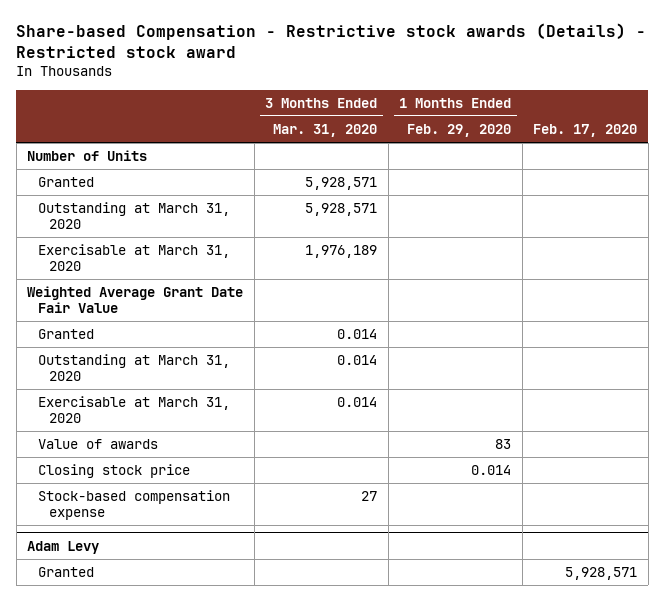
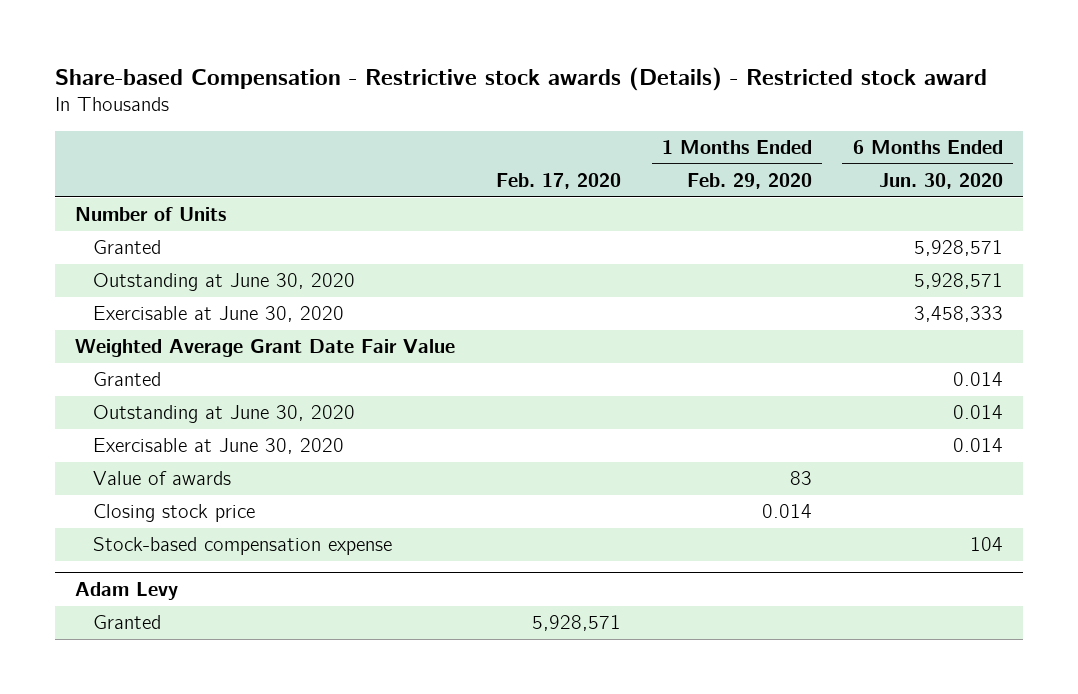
- | 3 Months Ended Mar. 31, 2020 | 1 Months Ended Feb. 29, 2020 | Feb. 17, 2020
+ | Feb. 17, 2020 | 1 Months Ended Feb. 29, 2020 | 6 Months Ended Jun. 30, 2020
- Outstanding at March 31, 2020 | 5,928,571 | |
- Exercisable at March 31, 2020 | 1,976,189 | |
+ Outstanding at June 30, 2020 | | | 5,928,571
+ Exercisable at June 30, 2020 | | | 3,458,333
- Outstanding at March 31, 2020 | 0.014 | |
- Exercisable at March 31, 2020 | 0.014 | |
+ Outstanding at June 30, 2020 | | | 0.014
+ Exercisable at June 30, 2020 | | | 0.014

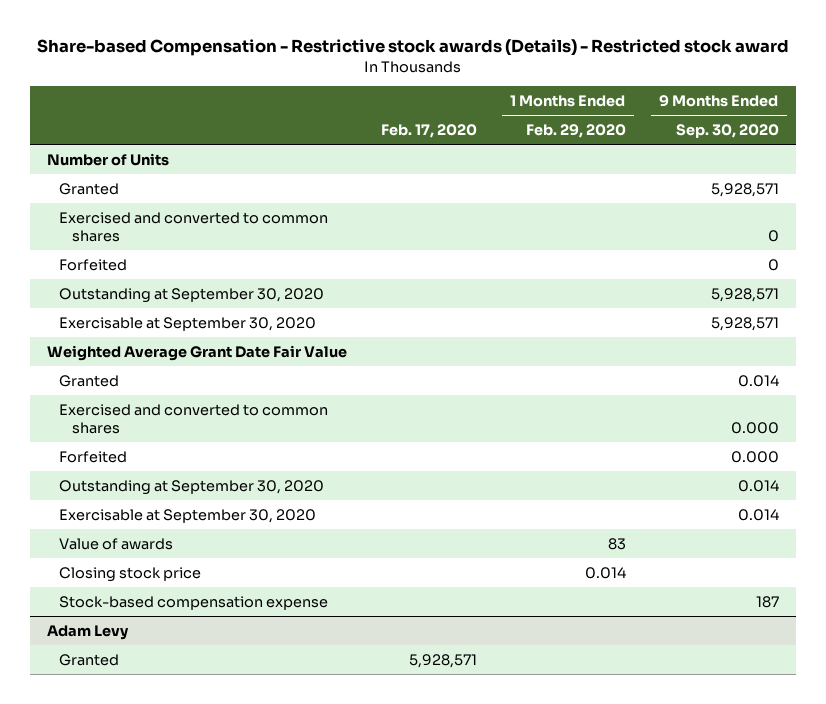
- | Feb. 17, 2020 | 1 Months Ended Feb. 29, 2020 | 6 Months Ended Jun. 30, 2020
+ | Feb. 17, 2020 | 1 Months Ended Feb. 29, 2020 | 9 Months Ended Sep. 30, 2020
- Outstanding at June 30, 2020 | | | 5,928,571
- Exercisable at June 30, 2020 | | | 3,458,333
+ Exercised and converted to common shares | | | 0
+ Forfeited | | | 0
+ Outstanding at September 30, 2020 | | | 5,928,571
+ Exercisable at September 30, 2020 | | | 5,928,571
- Outstanding at June 30, 2020 | | | 0.014
- Exercisable at June 30, 2020 | | | 0.014
+ Exercised and converted to common shares | | | 0.000
+ Forfeited | | | 0.000
+ Outstanding at September 30, 2020 | | | 0.014
+ Exercisable at September 30, 2020 | | | 0.014

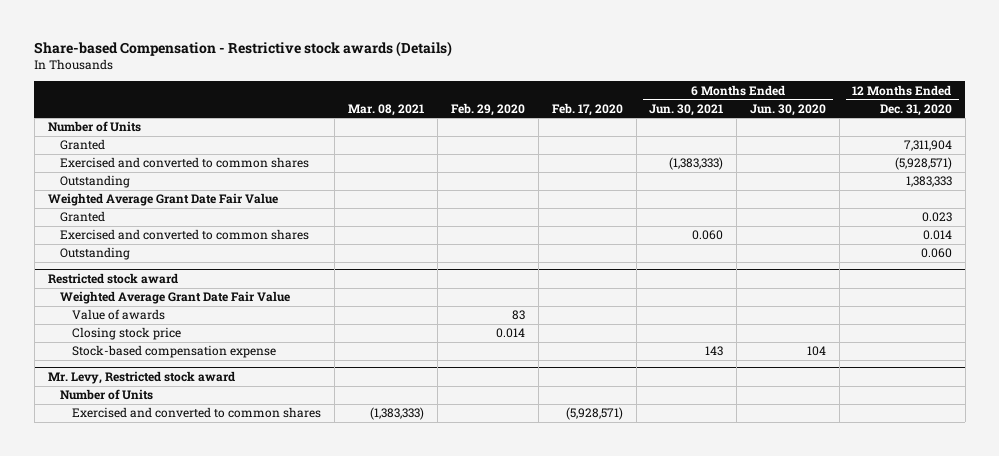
- Share-based Compensation - Restrictive stock awards (Details) - Restricted stock award
+ Share-based Compensation - Restrictive stock awards (Details)
- | Feb. 17, 2020 | 1 Months Ended Feb. 29, 2020 | 9 Months Ended Sep. 30, 2020
+ | Mar. 08, 2021 | Feb. 29, 2020 | Feb. 17, 2020 | 6 Months Ended Jun. 30, 2021 | 6 Months Ended Jun. 30, 2020 | 12 Months Ended Dec. 31, 2020
- Forfeited | | | 0
- Outstanding at September 30, 2020 | | | 5,928,571
- Exercisable at September 30, 2020 | | | 5,928,571
+ Outstanding | | | | | | 1,383,333
- Forfeited | | | 0.000
- Outstanding at September 30, 2020 | | | 0.014
- Exercisable at September 30, 2020 | | | 0.014
- Value of awards | | 83 |
- Closing stock price | | 0.014 |
- Stock-based compensation expense | | | 187
- Adam Levy
- Granted | 5,928,571 | |
+ Outstanding | | | | | | 0.060
+ Restricted stock award
+ Weighted Average Grant Date Fair Value
+ Value of awards | | 83 | | | |
+ Closing stock price | | 0.014 | | | |
+ Stock-based compensation expense | | | | 143 | 104 |
+ Mr. Levy, Restricted stock award
+ Number of Units
+ Exercised and converted to common shares | (1,383,333) | | (5,928,571) | | |

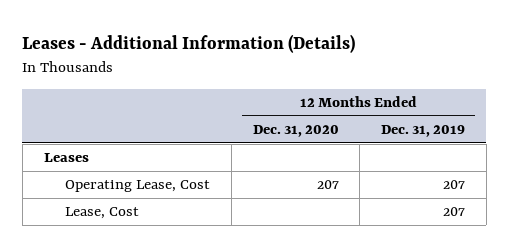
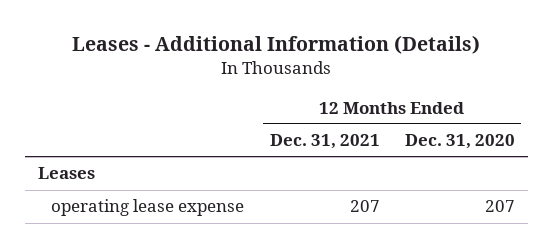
- | 12 Months Ended Dec. 31, 2020 | 12 Months Ended Dec. 31, 2019
+ | 12 Months Ended Dec. 31, 2021 | 12 Months Ended Dec. 31, 2020
- Operating Lease, Cost | 207 | 207
- Lease, Cost | | 207
+ operating lease expense | 207 | 207

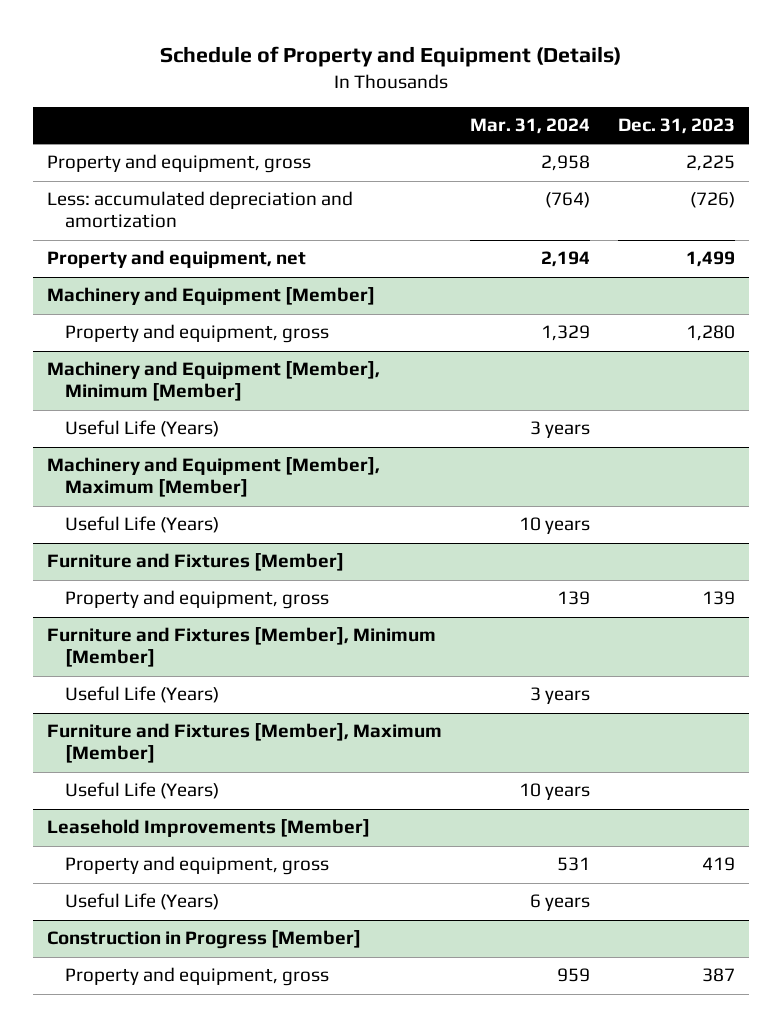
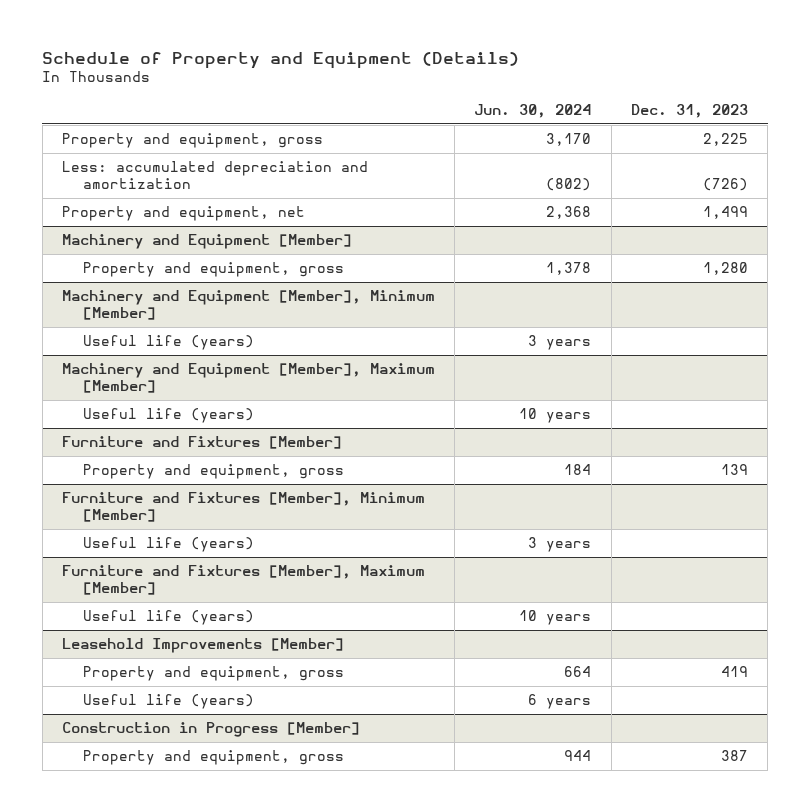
- | Mar. 31, 2024 | Dec. 31, 2023
+ | Jun. 30, 2024 | Dec. 31, 2023
@ Machinery and Equipment [Member], Minimum [Member]
- Useful Life (Years) | 3 years |
+ Useful life (years) | 3 years |
@ Machinery and Equipment [Member], Maximum [Member]
- Useful Life (Years) | 10 years |
+ Useful life (years) | 10 years |
@ Furniture and Fixtures [Member], Minimum [Member]
- Useful Life (Years) | 3 years |
+ Useful life (years) | 3 years |
@ Furniture and Fixtures [Member], Maximum [Member]
- Useful Life (Years) | 10 years |
+ Useful life (years) | 10 years |
@ Leasehold Improvements [Member]
- Useful Life (Years) | 6 years |
+ Useful life (years) | 6 years |

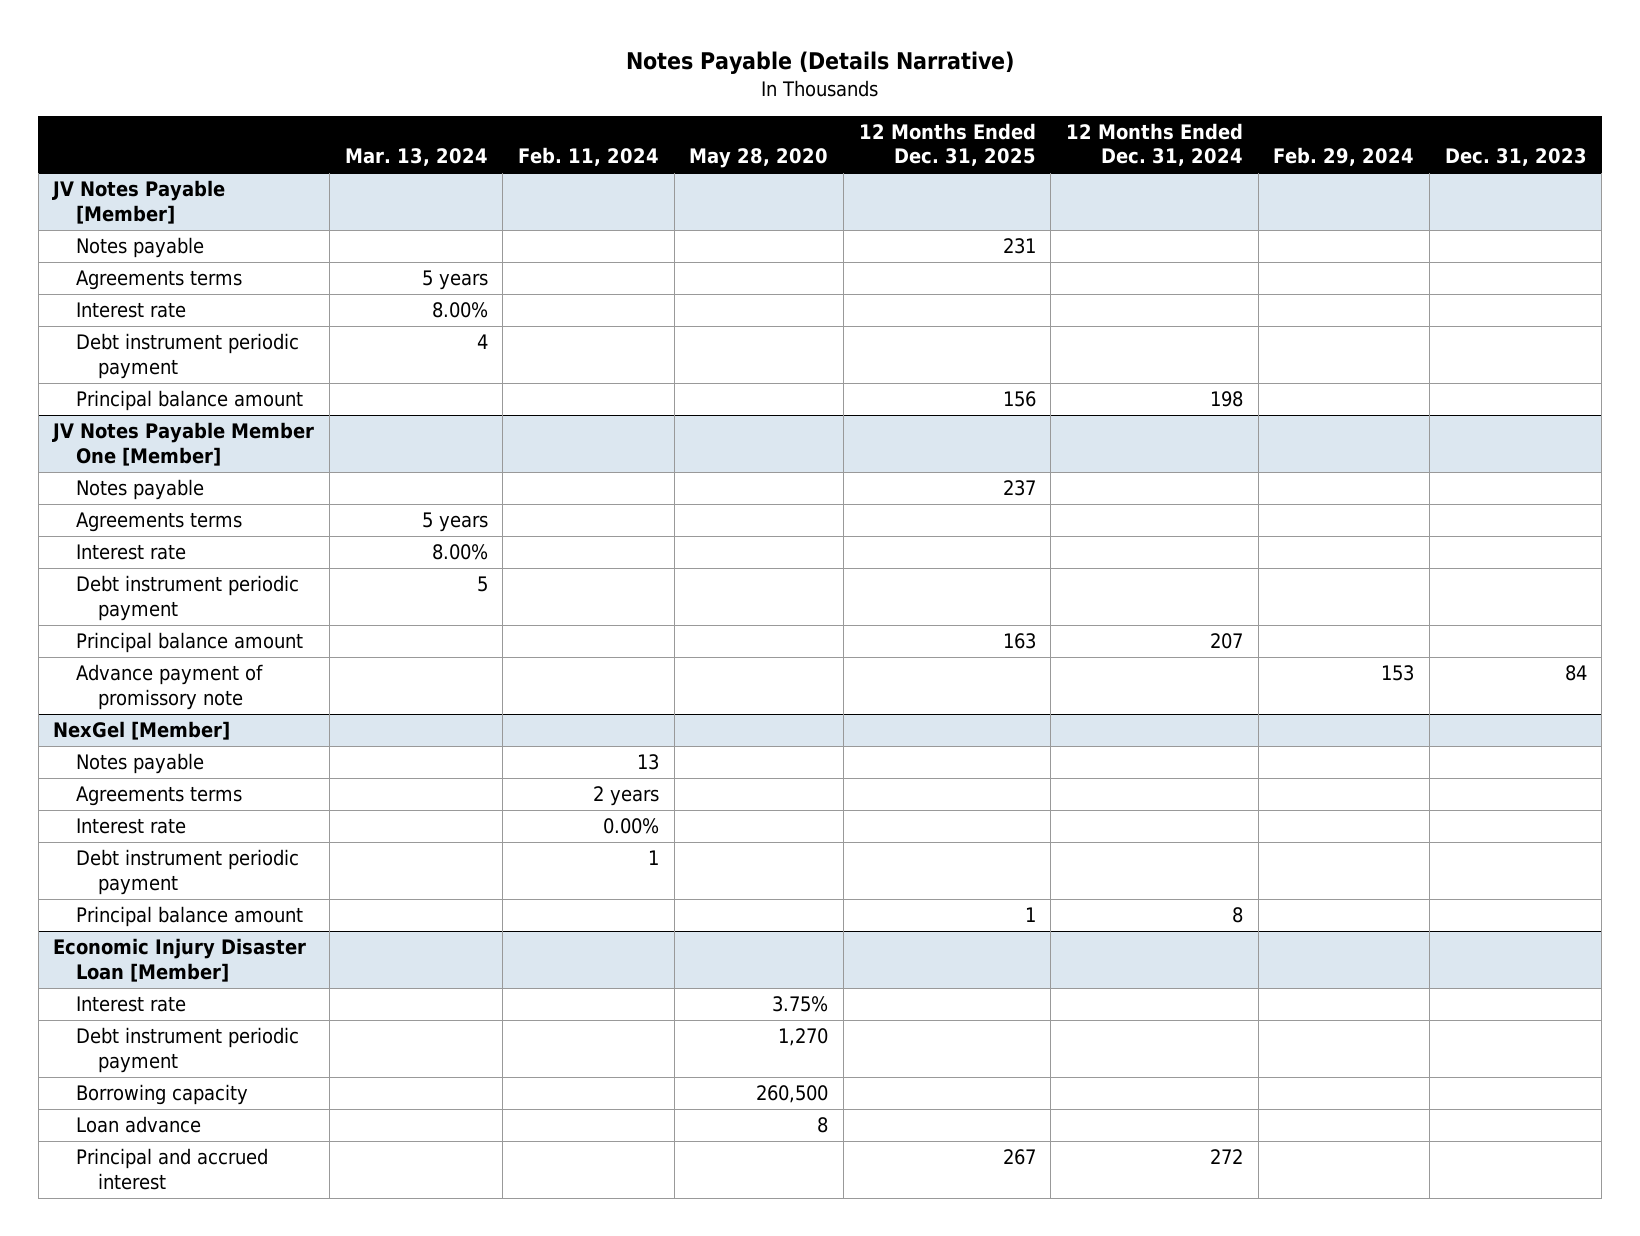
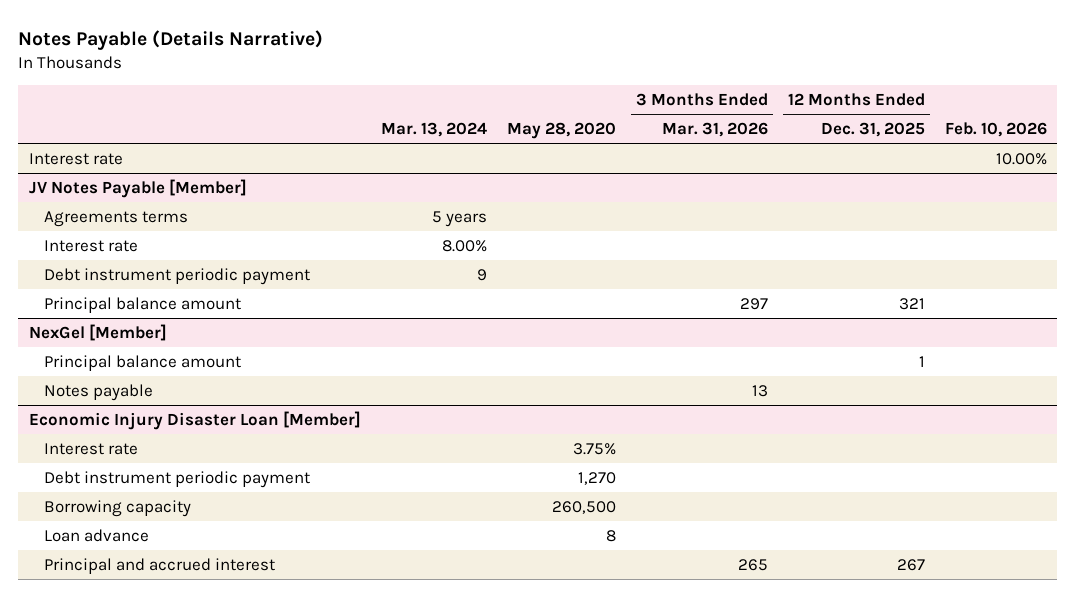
- | Mar. 13, 2024 | Feb. 11, 2024 | May 28, 2020 | 12 Months Ended Dec. 31, 2025 | 12 Months Ended Dec. 31, 2024 | Feb. 29, 2024 | Dec. 31, 2023
+ | Mar. 13, 2024 | May 28, 2020 | 3 Months Ended Mar. 31, 2026 | 12 Months Ended Dec. 31, 2025 | Feb. 10, 2026
+ Interest rate | | | | | 10.00%
@ JV Notes Payable [Member]
- Notes payable | | | | 231 | | |
- Debt instrument periodic payment | 4 | | | | | |
- Principal balance amount | | | | 156 | 198 | |
- JV Notes Payable Member One [Member]
- Notes payable | | | | 237 | | |
- Agreements terms | 5 years | | | | | |
- Interest rate | 8.00% | | | | | |
- Debt instrument periodic payment | 5 | | | | | |
- Principal balance amount | | | | 163 | 207 | |
- Advance payment of promissory note | | | | | | 153 | 84
@ JV Notes Payable [Member]
+ Debt instrument periodic payment | 9 | | | |
+ Principal balance amount | | | 297 | 321 |
@ NexGel [Member]
- Agreements terms | | 2 years | | | | |
- Interest rate | | 0.00% | | | | |
- Debt instrument periodic payment | | 1 | | | | |
moved down: Notes payable | | | 13 | |

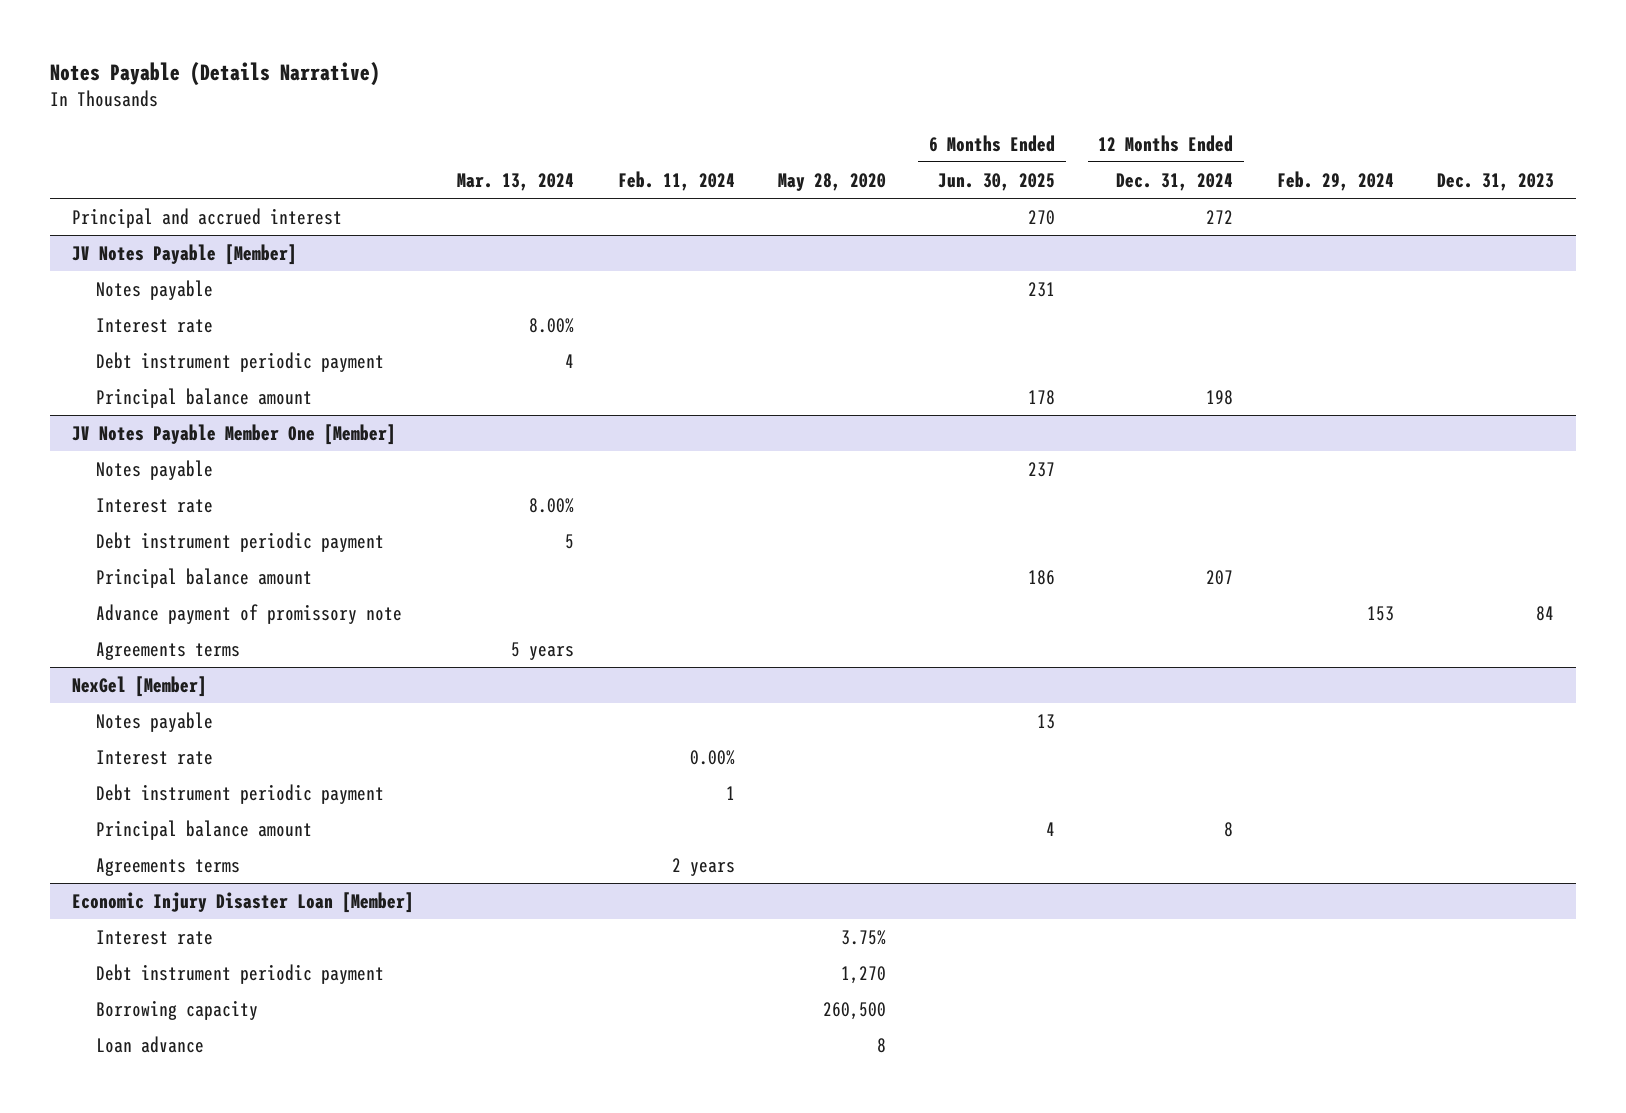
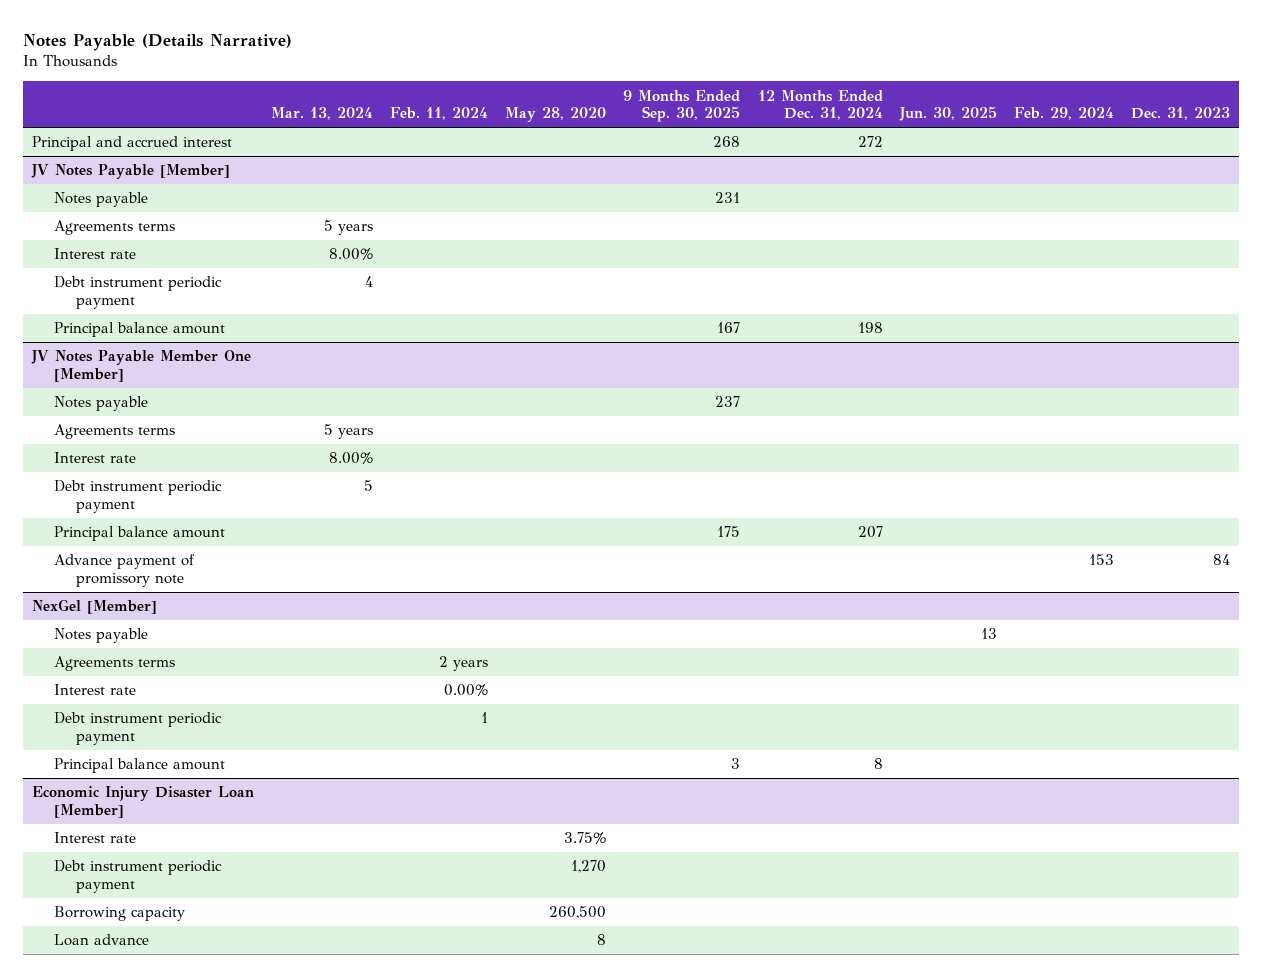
- | Mar. 13, 2024 | Feb. 11, 2024 | May 28, 2020 | 6 Months Ended Jun. 30, 2025 | 12 Months Ended Dec. 31, 2024 | Feb. 29, 2024 | Dec. 31, 2023
+ | Mar. 13, 2024 | Feb. 11, 2024 | May 28, 2020 | 9 Months Ended Sep. 30, 2025 | 12 Months Ended Dec. 31, 2024 | Jun. 30, 2025 | Feb. 29, 2024 | Dec. 31, 2023
@ JV Notes Payable [Member]
+ Agreements terms | 5 years | | | | | | |
@ JV Notes Payable Member One [Member]
moved up: Agreements terms | 5 years | | | | | | |
@ NexGel [Member]
moved up: Agreements terms | | 2 years | | | | | |

